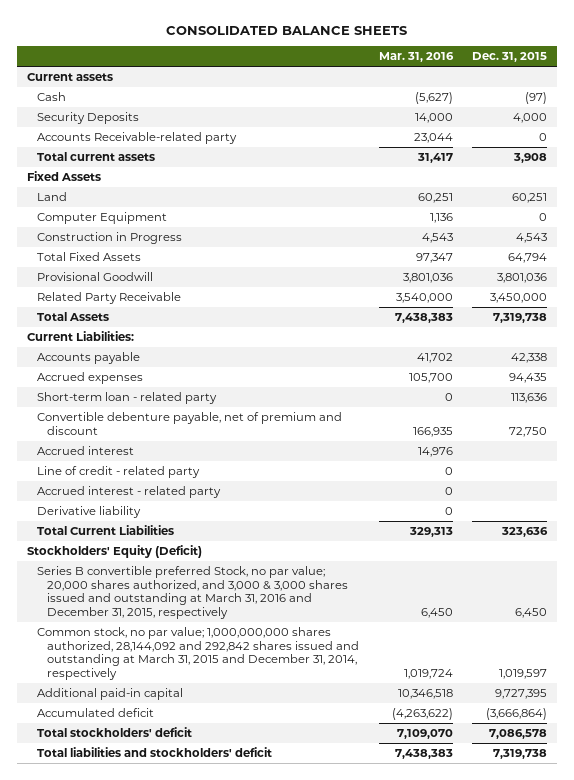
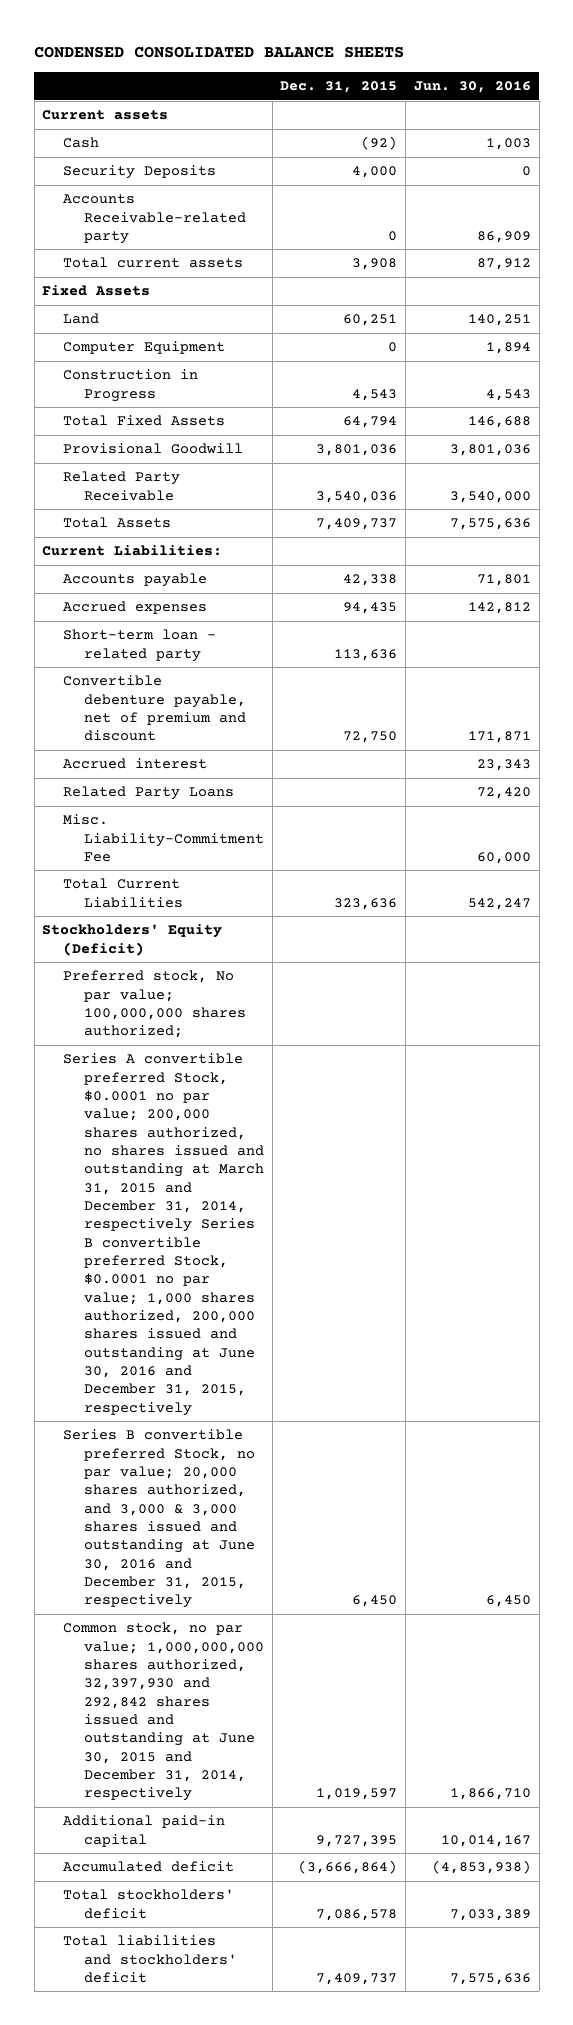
- CONSOLIDATED BALANCE SHEETS
+ CONDENSED CONSOLIDATED BALANCE SHEETS
- | Mar. 31, 2016 | Dec. 31, 2015
+ | Dec. 31, 2015 | Jun. 30, 2016
- Cash | (5,627) | (97)
+ Cash | (92) | 1,003
- Related Party Receivable | 3,540,000 | 3,450,000
- Total Assets | 7,438,383 | 7,319,738
+ Related Party Receivable | 3,540,036 | 3,540,000
+ Total Assets | 7,409,737 | 7,575,636
- Line of credit - related party | 0 |
- Accrued interest - related party | 0 |
- Derivative liability | 0 |
+ Related Party Loans | | 72,420
+ Misc. Liability-Commitment Fee | | 60,000
- Series B convertible preferred Stock, no par value; 20,000 shares authorized, and 3,000 & 3,000 shares issued and outstanding at March 31, 2016 and December 31, 2015, respectively | 6,450 | 6,450
- Common stock, no par value; 1,000,000,000 shares authorized, 28,144,092 and 292,842 shares issued and outstanding at March 31, 2015 and December 31, 2014, respectively | 1,019,724 | 1,019,597
+ Preferred stock, No par value; 100,000,000 shares authorized;
+ Series A convertible preferred Stock, $0.0001 no par value; 200,000 shares authorized, no shares issued and outstanding at March 31, 2015 and December 31, 2014, respectively Series B convertible preferred Stock, $0.0001 no par value; 1,000 shares authorized, 200,000 shares issued and outstanding at June 30, 2016 and December 31, 2015, respectively
+ Series B convertible preferred Stock, no par value; 20,000 shares authorized, and 3,000 & 3,000 shares issued and outstanding at June 30, 2016 and December 31, 2015, respectively | 6,450 | 6,450
+ Common stock, no par value; 1,000,000,000 shares authorized, 32,397,930 and 292,842 shares issued and outstanding at June 30, 2015 and December 31, 2014, respectively | 1,019,597 | 1,866,710
- Total liabilities and stockholders' deficit | 7,438,383 | 7,319,738
+ Total liabilities and stockholders' deficit | 7,409,737 | 7,575,636

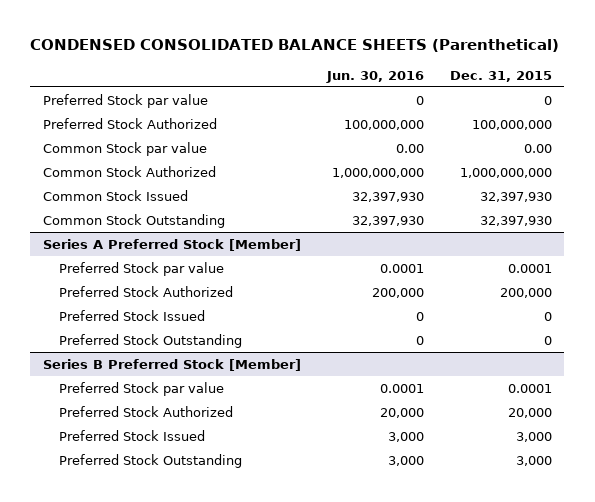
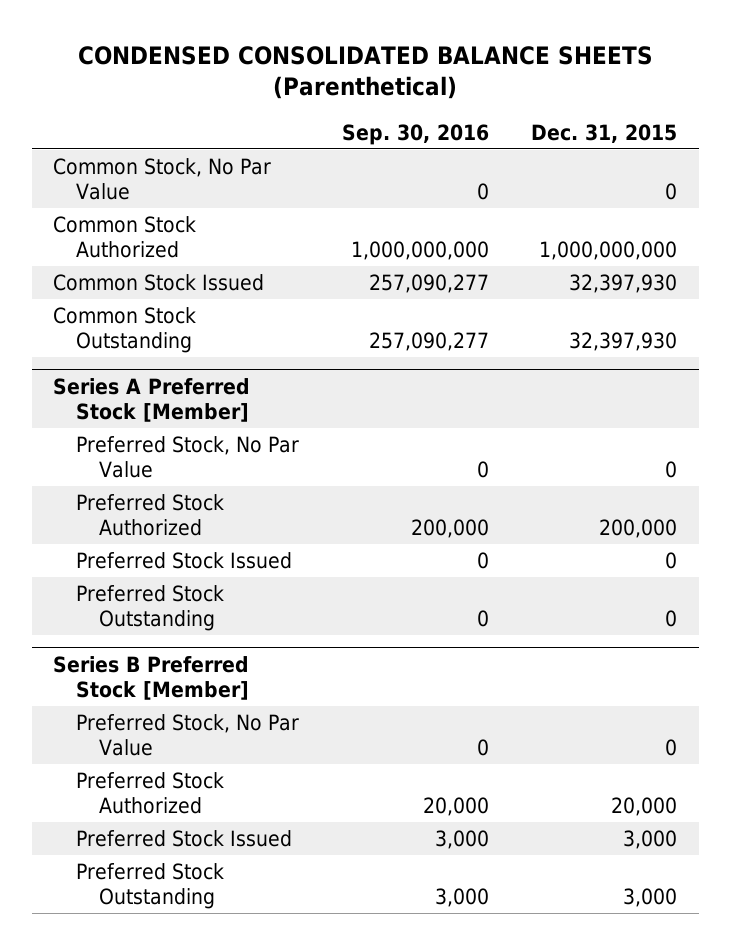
- | Jun. 30, 2016 | Dec. 31, 2015
+ | Sep. 30, 2016 | Dec. 31, 2015
- Preferred Stock par value | 0 | 0
- Preferred Stock Authorized | 100,000,000 | 100,000,000
- Common Stock par value | 0.00 | 0.00
+ Common Stock, No Par Value | 0 | 0
@ Series A Preferred Stock [Member]
- Preferred Stock par value | 0.0001 | 0.0001
+ Preferred Stock, No Par Value | 0 | 0
@ Series B Preferred Stock [Member]
- Preferred Stock par value | 0.0001 | 0.0001
+ Preferred Stock, No Par Value | 0 | 0

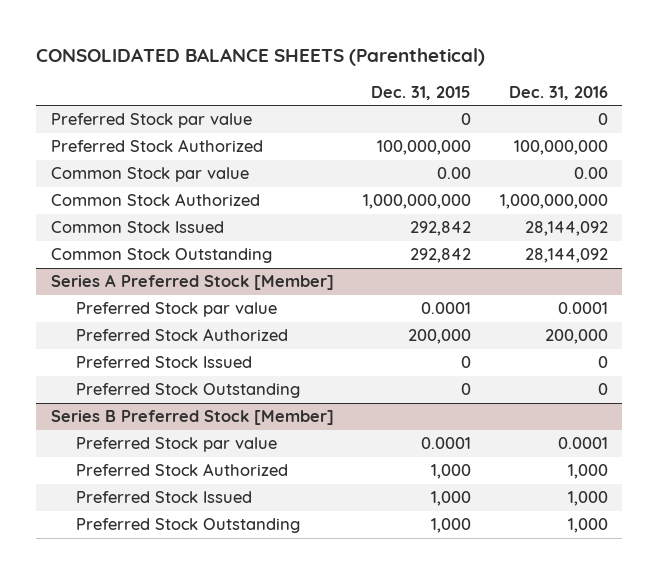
- CONDENSED CONSOLIDATED BALANCE SHEETS (Parenthetical)
+ CONSOLIDATED BALANCE SHEETS (Parenthetical)
- | Sep. 30, 2016 | Dec. 31, 2015
+ | Dec. 31, 2015 | Dec. 31, 2016
- Common Stock, No Par Value | 0 | 0
+ Preferred Stock par value | 0 | 0
+ Preferred Stock Authorized | 100,000,000 | 100,000,000
+ Common Stock par value | 0.00 | 0.00
- Common Stock Issued | 257,090,277 | 32,397,930
- Common Stock Outstanding | 257,090,277 | 32,397,930
+ Common Stock Issued | 292,842 | 28,144,092
+ Common Stock Outstanding | 292,842 | 28,144,092
@ Series A Preferred Stock [Member]
- Preferred Stock, No Par Value | 0 | 0
+ Preferred Stock par value | 0.0001 | 0.0001
@ Series B Preferred Stock [Member]
- Preferred Stock, No Par Value | 0 | 0
- Preferred Stock Authorized | 20,000 | 20,000
- Preferred Stock Issued | 3,000 | 3,000
- Preferred Stock Outstanding | 3,000 | 3,000
+ Preferred Stock par value | 0.0001 | 0.0001
+ Preferred Stock Authorized | 1,000 | 1,000
+ Preferred Stock Issued | 1,000 | 1,000
+ Preferred Stock Outstanding | 1,000 | 1,000

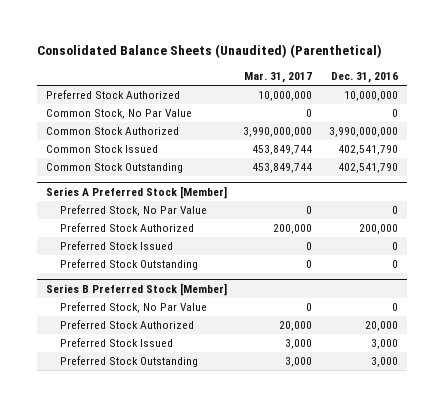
- CONSOLIDATED BALANCE SHEETS (Parenthetical)
+ Consolidated Balance Sheets (Unaudited) (Parenthetical)
- | Dec. 31, 2015 | Dec. 31, 2016
+ | Mar. 31, 2017 | Dec. 31, 2016
- Preferred Stock par value | 0 | 0
- Preferred Stock Authorized | 100,000,000 | 100,000,000
- Common Stock par value | 0.00 | 0.00
- Common Stock Authorized | 1,000,000,000 | 1,000,000,000
- Common Stock Issued | 292,842 | 28,144,092
- Common Stock Outstanding | 292,842 | 28,144,092
+ Preferred Stock Authorized | 10,000,000 | 10,000,000
+ Common Stock, No Par Value | 0 | 0
+ Common Stock Authorized | 3,990,000,000 | 3,990,000,000
+ Common Stock Issued | 453,849,744 | 402,541,790
+ Common Stock Outstanding | 453,849,744 | 402,541,790
@ Series A Preferred Stock [Member]
- Preferred Stock par value | 0.0001 | 0.0001
+ Preferred Stock, No Par Value | 0 | 0
@ Series B Preferred Stock [Member]
- Preferred Stock par value | 0.0001 | 0.0001
- Preferred Stock Authorized | 1,000 | 1,000
- Preferred Stock Issued | 1,000 | 1,000
- Preferred Stock Outstanding | 1,000 | 1,000
+ Preferred Stock, No Par Value | 0 | 0
+ Preferred Stock Authorized | 20,000 | 20,000
+ Preferred Stock Issued | 3,000 | 3,000
+ Preferred Stock Outstanding | 3,000 | 3,000

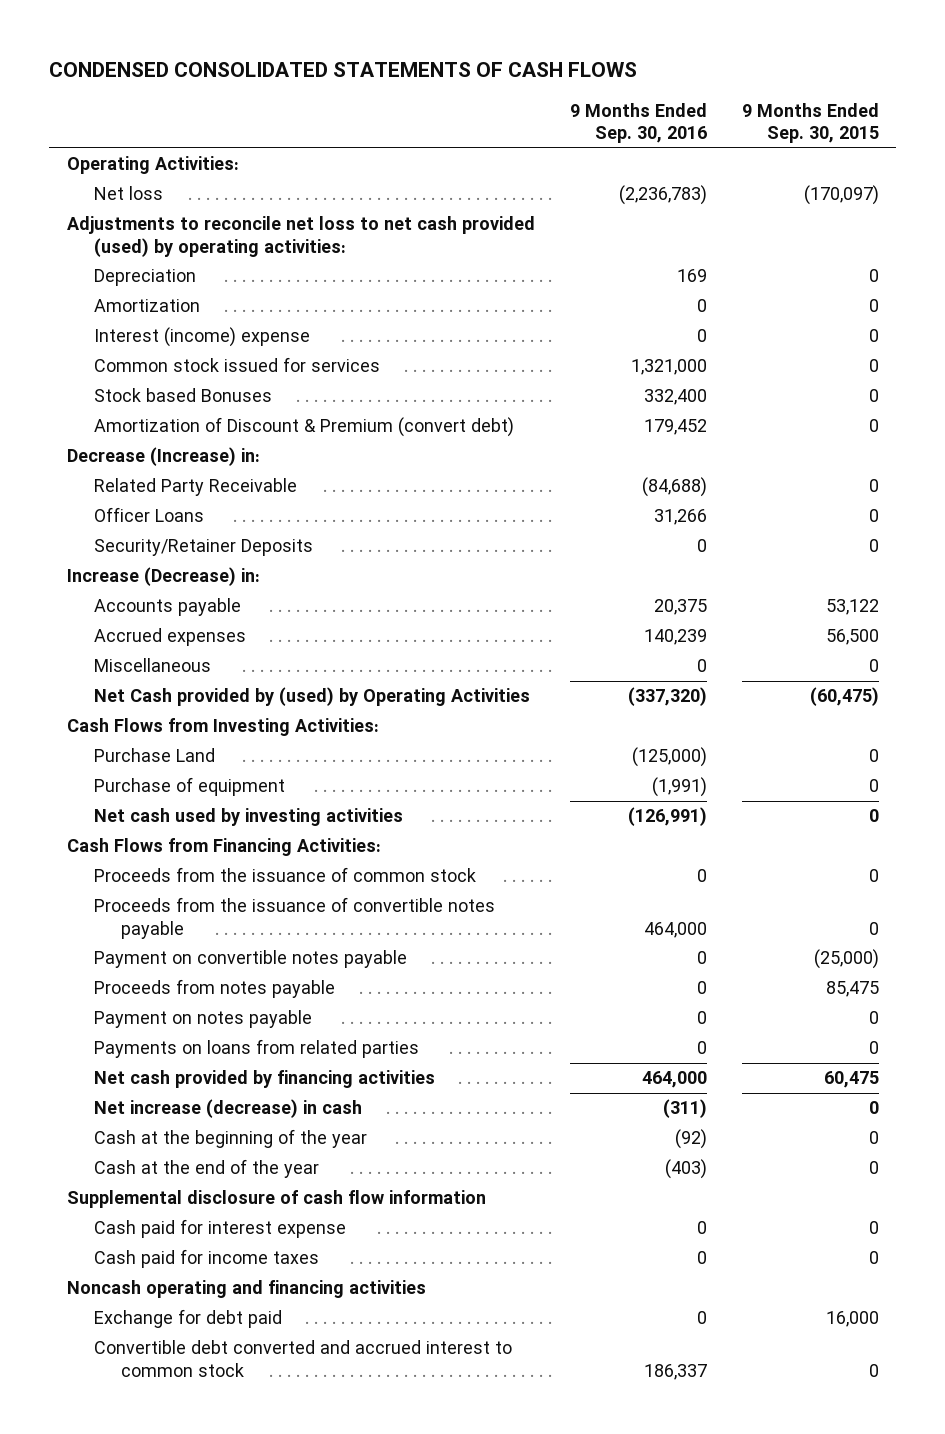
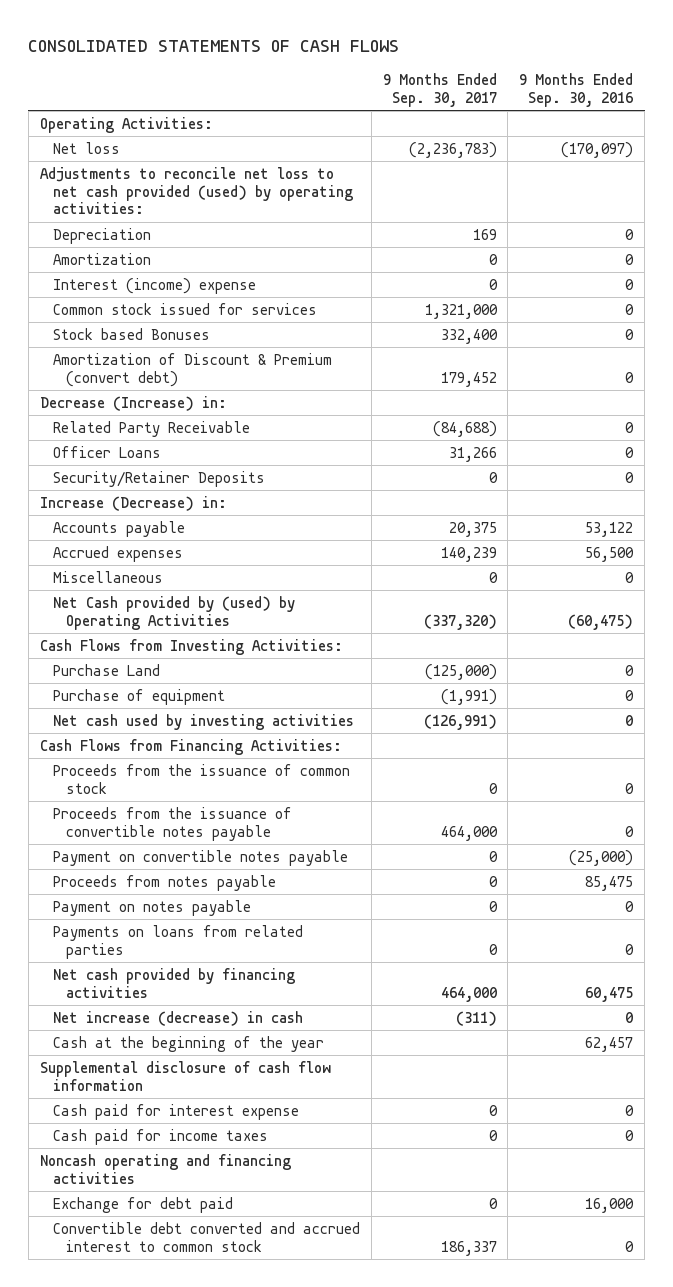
- CONDENSED CONSOLIDATED STATEMENTS OF CASH FLOWS
+ CONSOLIDATED STATEMENTS OF CASH FLOWS
- | 9 Months Ended Sep. 30, 2016 | 9 Months Ended Sep. 30, 2015
+ | 9 Months Ended Sep. 30, 2017 | 9 Months Ended Sep. 30, 2016
- Net loss | (2,236,783) | (170,097)
+ Net loss | (2,236,783) | (170,097)
- Depreciation | 169 | 0
+ Depreciation | 169 | 0
- Common stock issued for services | 1,321,000 | 0
- Stock based Bonuses | 332,400 | 0
- Amortization of Discount & Premium (convert debt) | 179,452 | 0
+ Common stock issued for services | 1,321,000 | 0
+ Stock based Bonuses | 332,400 | 0
+ Amortization of Discount & Premium (convert debt) | 179,452 | 0
- Related Party Receivable | (84,688) | 0
- Officer Loans | 31,266 | 0
+ Related Party Receivable | (84,688) | 0
+ Officer Loans | 31,266 | 0
- Accounts payable | 20,375 | 53,122
- Accrued expenses | 140,239 | 56,500
+ Accounts payable | 20,375 | 53,122
+ Accrued expenses | 140,239 | 56,500
- Net Cash provided by (used) by Operating Activities | (337,320) | (60,475)
+ Net Cash provided by (used) by Operating Activities | (337,320) | (60,475)
- Purchase Land | (125,000) | 0
- Purchase of equipment | (1,991) | 0
- Net cash used by investing activities | (126,991) | 0
+ Purchase Land | (125,000) | 0
+ Purchase of equipment | (1,991) | 0
+ Net cash used by investing activities | (126,991) | 0
- Proceeds from the issuance of convertible notes payable | 464,000 | 0
- Payment on convertible notes payable | 0 | (25,000)
- Proceeds from notes payable | 0 | 85,475
+ Proceeds from the issuance of convertible notes payable | 464,000 | 0
+ Payment on convertible notes payable | 0 | (25,000)
+ Proceeds from notes payable | 0 | 85,475
- Net cash provided by financing activities | 464,000 | 60,475
- Net increase (decrease) in cash | (311) | 0
- Cash at the beginning of the year | (92) | 0
- Cash at the end of the year | (403) | 0
+ Net cash provided by financing activities | 464,000 | 60,475
+ Net increase (decrease) in cash | (311) | 0
+ Cash at the beginning of the year | | 62,457
- Exchange for debt paid | 0 | 16,000
- Convertible debt converted and accrued interest to common stock | 186,337 | 0
+ Exchange for debt paid | 0 | 16,000
+ Convertible debt converted and accrued interest to common stock | 186,337 | 0

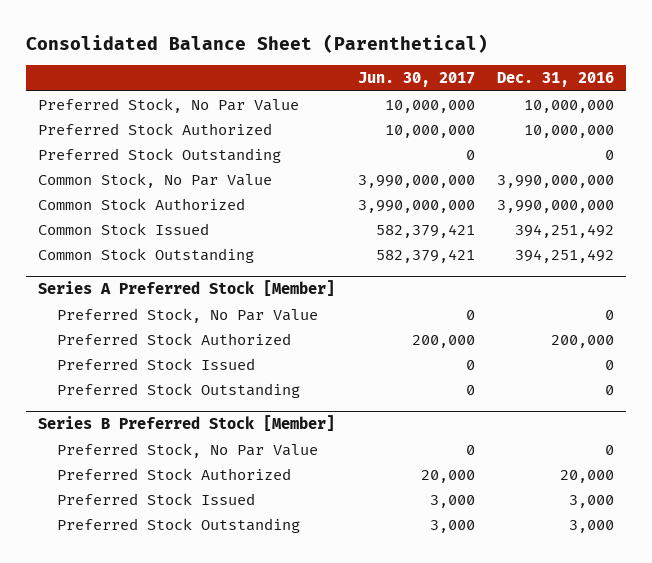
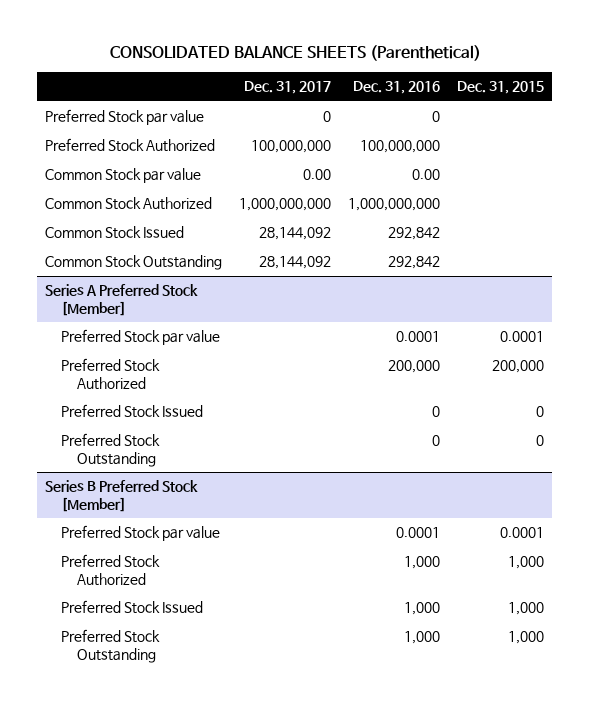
- Consolidated Balance Sheet (Parenthetical)
+ CONSOLIDATED BALANCE SHEETS (Parenthetical)
- | Jun. 30, 2017 | Dec. 31, 2016
+ | Dec. 31, 2017 | Dec. 31, 2016 | Dec. 31, 2015
- Preferred Stock, No Par Value | 10,000,000 | 10,000,000
- Preferred Stock Authorized | 10,000,000 | 10,000,000
- Preferred Stock Outstanding | 0 | 0
- Common Stock, No Par Value | 3,990,000,000 | 3,990,000,000
- Common Stock Authorized | 3,990,000,000 | 3,990,000,000
- Common Stock Issued | 582,379,421 | 394,251,492
- Common Stock Outstanding | 582,379,421 | 394,251,492
+ Preferred Stock par value | 0 | 0 |
+ Preferred Stock Authorized | 100,000,000 | 100,000,000 |
+ Common Stock par value | 0.00 | 0.00 |
+ Common Stock Authorized | 1,000,000,000 | 1,000,000,000 |
+ Common Stock Issued | 28,144,092 | 292,842 |
+ Common Stock Outstanding | 28,144,092 | 292,842 |
@ Series A Preferred Stock [Member]
- Preferred Stock, No Par Value | 0 | 0
+ Preferred Stock par value | | 0.0001 | 0.0001
@ Series B Preferred Stock [Member]
- Preferred Stock, No Par Value | 0 | 0
- Preferred Stock Authorized | 20,000 | 20,000
- Preferred Stock Issued | 3,000 | 3,000
- Preferred Stock Outstanding | 3,000 | 3,000
+ Preferred Stock par value | | 0.0001 | 0.0001
+ Preferred Stock Authorized | | 1,000 | 1,000
+ Preferred Stock Issued | | 1,000 | 1,000
+ Preferred Stock Outstanding | | 1,000 | 1,000

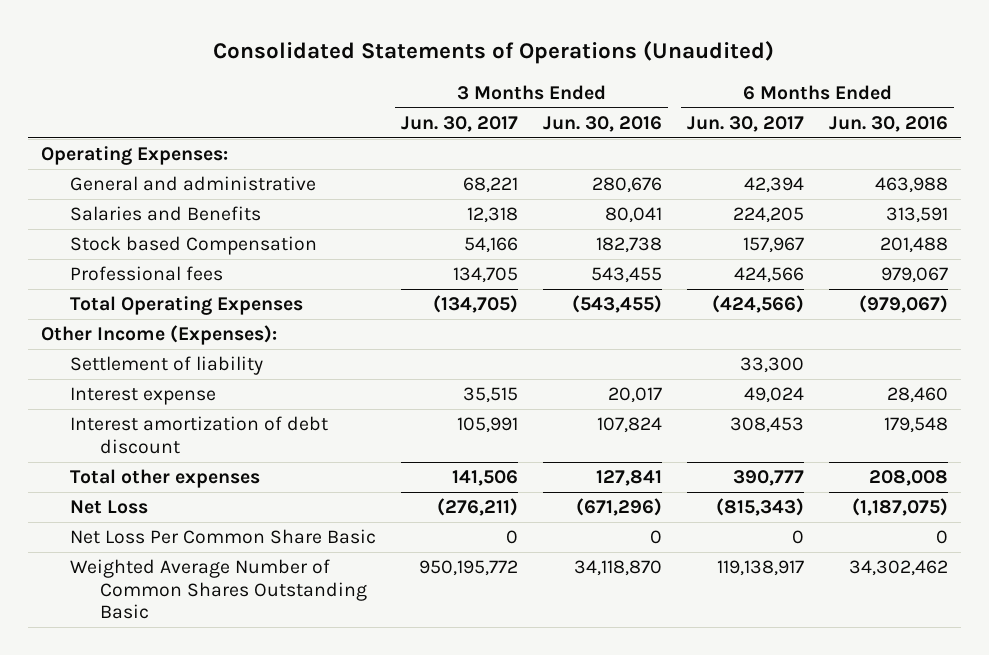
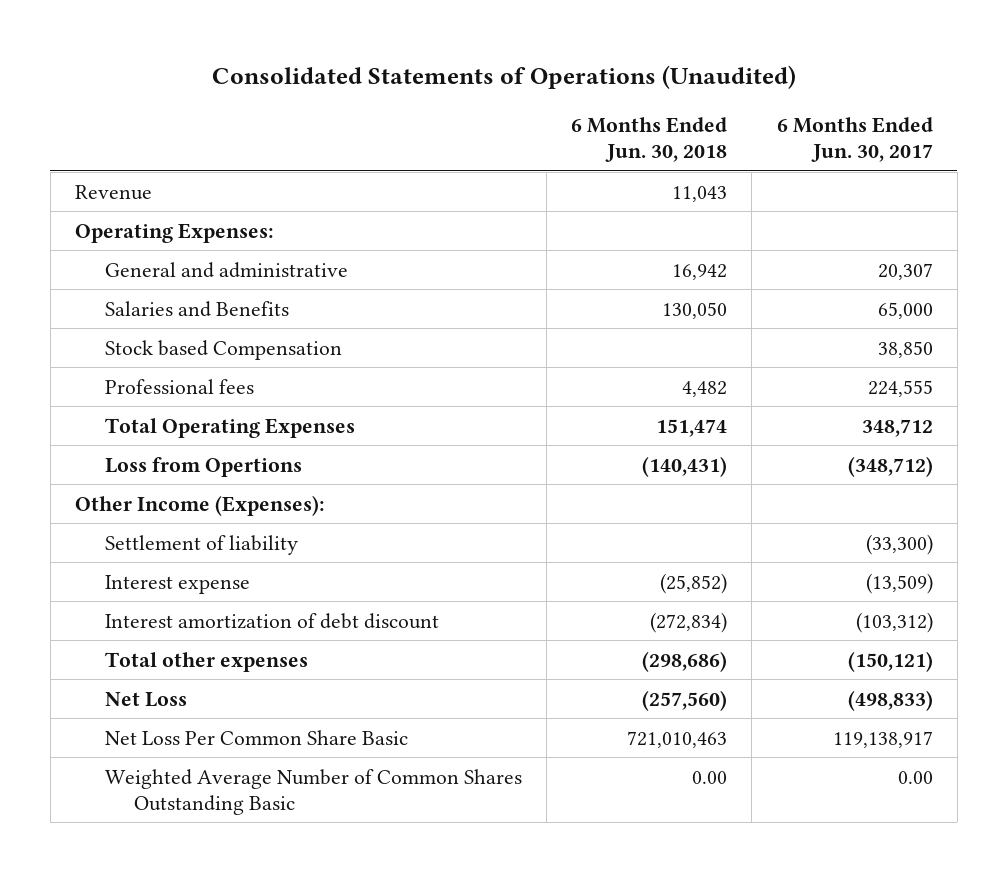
- | 3 Months Ended Jun. 30, 2017 | 3 Months Ended Jun. 30, 2016 | 6 Months Ended Jun. 30, 2017 | 6 Months Ended Jun. 30, 2016
+ | 6 Months Ended Jun. 30, 2018 | 6 Months Ended Jun. 30, 2017
+ Revenue | 11,043 |
- General and administrative | 68,221 | 280,676 | 42,394 | 463,988
- Salaries and Benefits | 12,318 | 80,041 | 224,205 | 313,591
- Stock based Compensation | 54,166 | 182,738 | 157,967 | 201,488
- Professional fees | 134,705 | 543,455 | 424,566 | 979,067
- Total Operating Expenses | (134,705) | (543,455) | (424,566) | (979,067)
+ General and administrative | 16,942 | 20,307
+ Salaries and Benefits | 130,050 | 65,000
+ Stock based Compensation | | 38,850
+ Professional fees | 4,482 | 224,555
+ Total Operating Expenses | 151,474 | 348,712
+ Loss from Opertions | (140,431) | (348,712)
- Settlement of liability | | | 33,300 |
- Interest expense | 35,515 | 20,017 | 49,024 | 28,460
- Interest amortization of debt discount | 105,991 | 107,824 | 308,453 | 179,548
- Total other expenses | 141,506 | 127,841 | 390,777 | 208,008
- Net Loss | (276,211) | (671,296) | (815,343) | (1,187,075)
- Net Loss Per Common Share Basic | 0 | 0 | 0 | 0
- Weighted Average Number of Common Shares Outstanding Basic | 950,195,772 | 34,118,870 | 119,138,917 | 34,302,462
+ Settlement of liability | | (33,300)
+ Interest expense | (25,852) | (13,509)
+ Interest amortization of debt discount | (272,834) | (103,312)
+ Total other expenses | (298,686) | (150,121)
+ Net Loss | (257,560) | (498,833)
+ Net Loss Per Common Share Basic | 721,010,463 | 119,138,917
+ Weighted Average Number of Common Shares Outstanding Basic | 0.00 | 0.00

